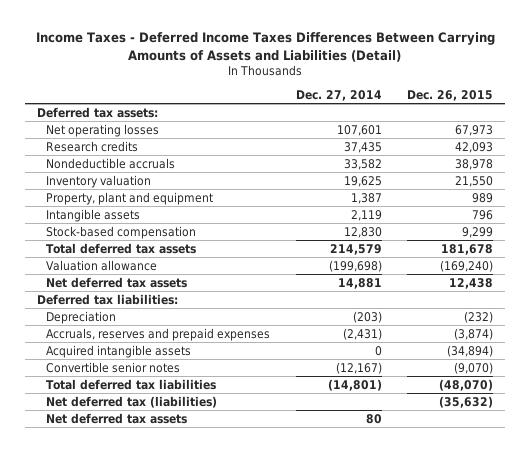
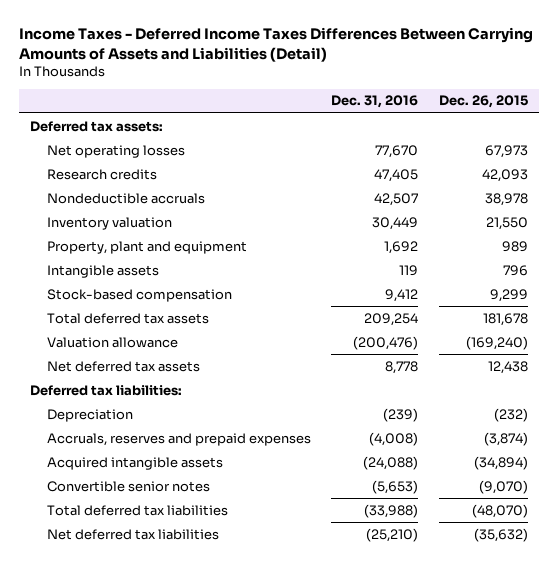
- | Dec. 27, 2014 | Dec. 26, 2015
+ | Dec. 31, 2016 | Dec. 26, 2015
- Net deferred tax (liabilities) | | (35,632)
- Net deferred tax assets | 80 |
+ Net deferred tax liabilities | (25,210) | (35,632)

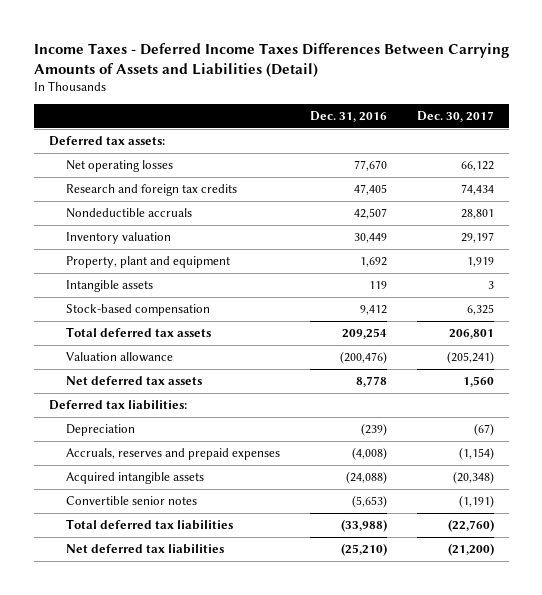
- | Dec. 31, 2016 | Dec. 26, 2015
+ | Dec. 31, 2016 | Dec. 30, 2017
- Research credits | 47,405 | 42,093
+ Research and foreign tax credits | 47,405 | 74,434

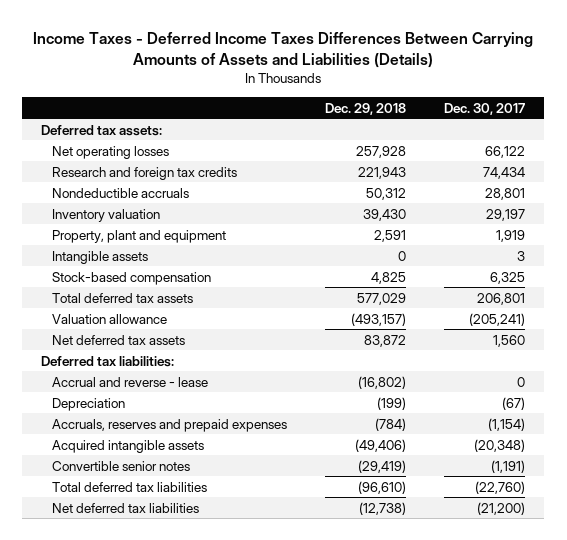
- Income Taxes - Deferred Income Taxes Differences Between Carrying Amounts of Assets and Liabilities (Detail)
+ Income Taxes - Deferred Income Taxes Differences Between Carrying Amounts of Assets and Liabilities (Details)
- | Dec. 31, 2016 | Dec. 30, 2017
+ | Dec. 29, 2018 | Dec. 30, 2017
+ Accrual and reverse - lease | (16,802) | 0

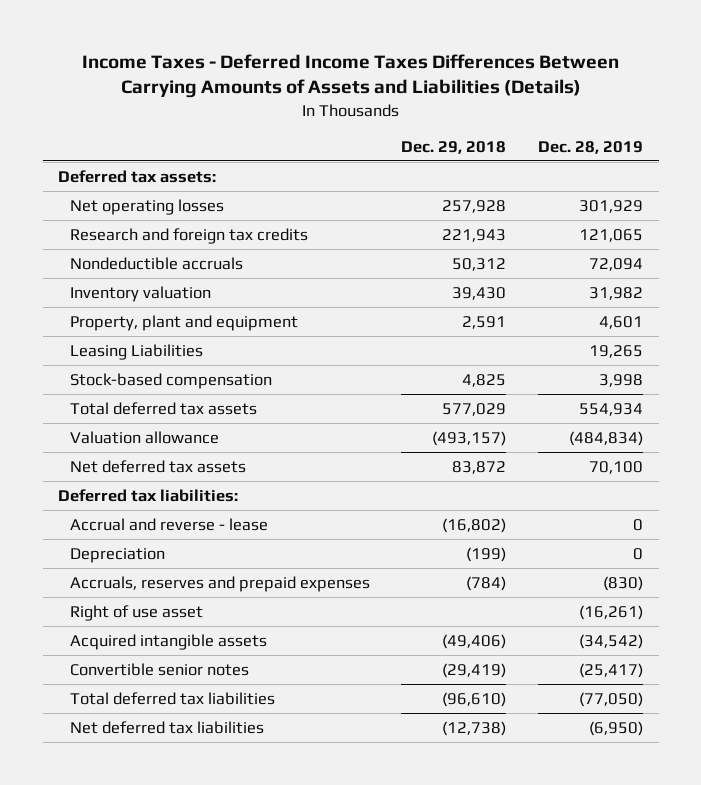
- | Dec. 29, 2018 | Dec. 30, 2017
+ | Dec. 29, 2018 | Dec. 28, 2019
- Intangible assets | 0 | 3
+ Leasing Liabilities | | 19,265
+ Right of use asset | | (16,261)

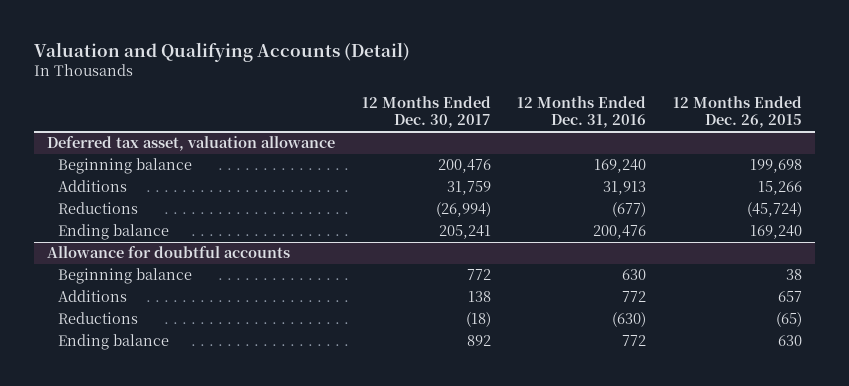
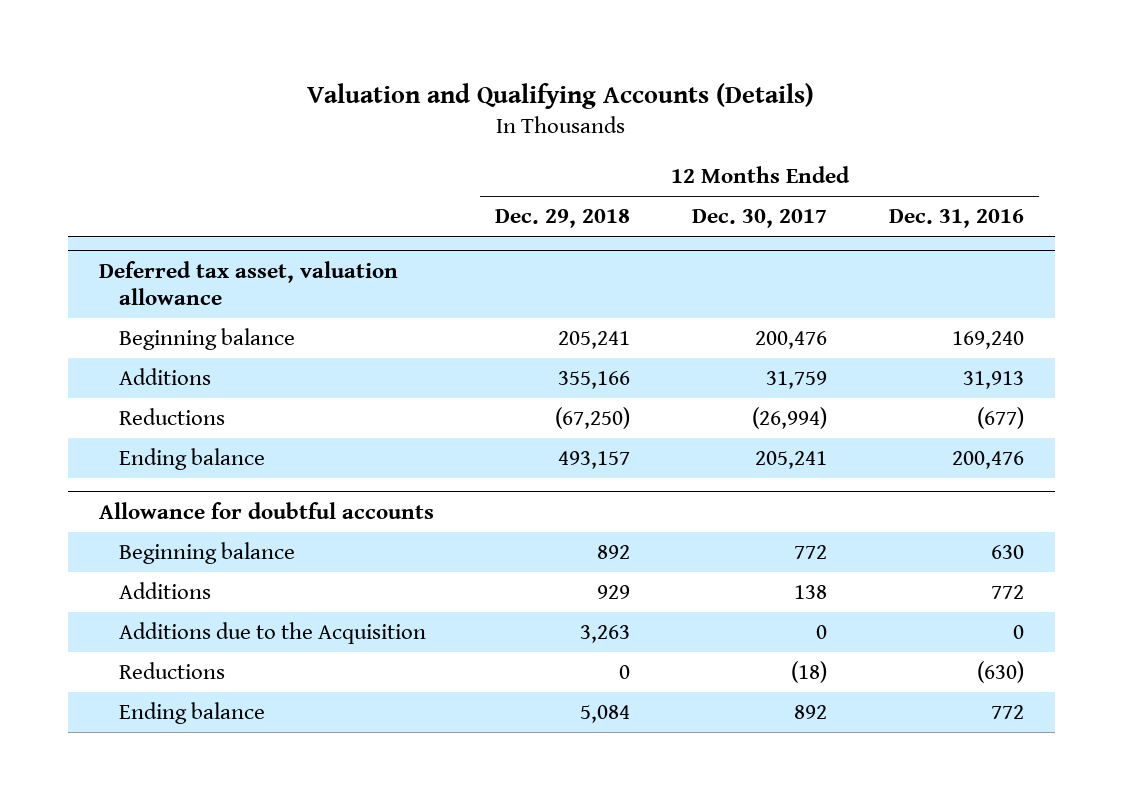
- Valuation and Qualifying Accounts (Detail)
+ Valuation and Qualifying Accounts (Details)
- | 12 Months Ended Dec. 30, 2017 | 12 Months Ended Dec. 31, 2016 | 12 Months Ended Dec. 26, 2015
+ | 12 Months Ended Dec. 29, 2018 | 12 Months Ended Dec. 30, 2017 | 12 Months Ended Dec. 31, 2016
@ Allowance for doubtful accounts
+ Additions due to the Acquisition | 3,263 | 0 | 0

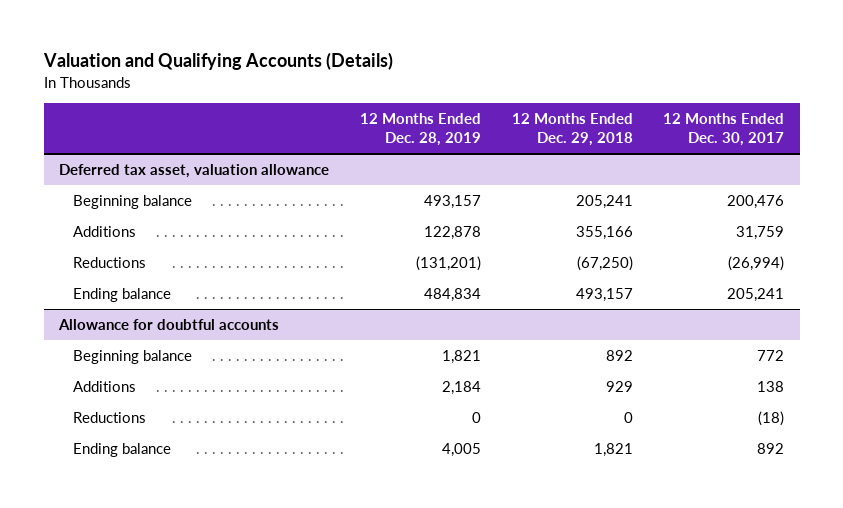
- | 12 Months Ended Dec. 29, 2018 | 12 Months Ended Dec. 30, 2017 | 12 Months Ended Dec. 31, 2016
+ | 12 Months Ended Dec. 28, 2019 | 12 Months Ended Dec. 29, 2018 | 12 Months Ended Dec. 30, 2017
@ Allowance for doubtful accounts
- Additions due to the Acquisition | 3,263 | 0 | 0
- Ending balance | 5,084 | 892 | 772
+ Ending balance | 4,005 | 1,821 | 892

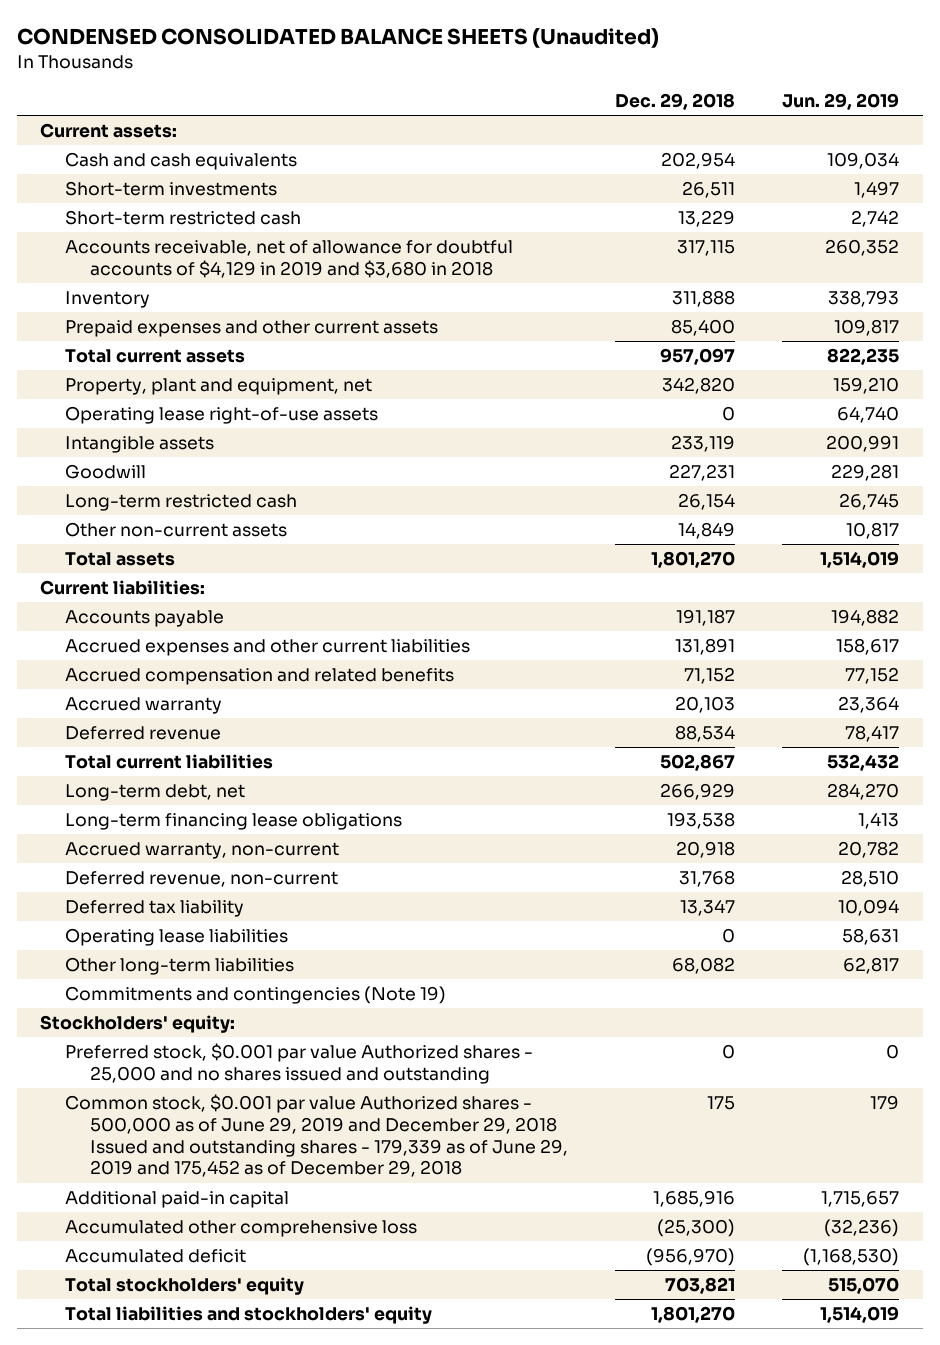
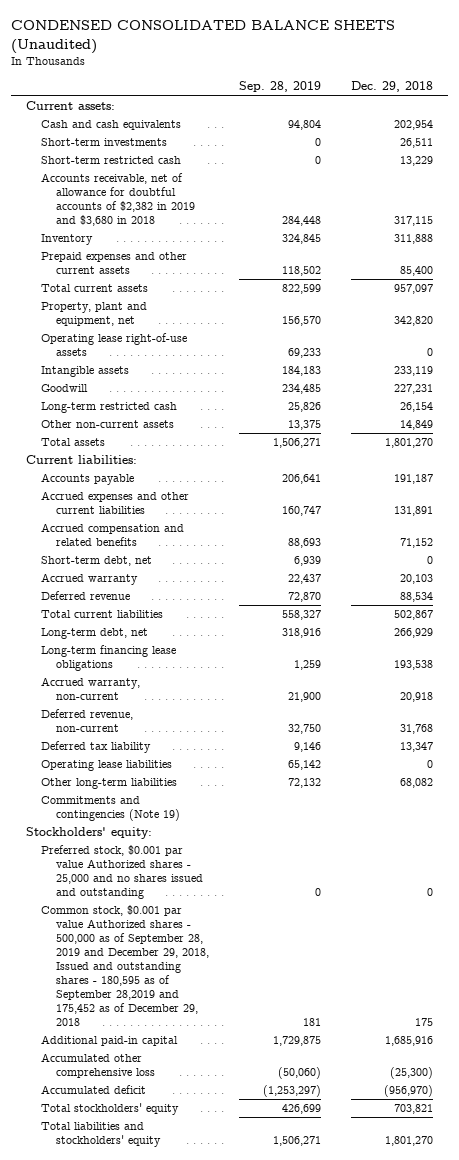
- | Dec. 29, 2018 | Jun. 29, 2019
+ | Sep. 28, 2019 | Dec. 29, 2018
- Accounts receivable, net of allowance for doubtful accounts of $4,129 in 2019 and $3,680 in 2018 | 317,115 | 260,352
+ Accounts receivable, net of allowance for doubtful accounts of $2,382 in 2019 and $3,680 in 2018 | 284,448 | 317,115
+ Short-term debt, net | 6,939 | 0
- Common stock, $0.001 par value Authorized shares - 500,000 as of June 29, 2019 and December 29, 2018 Issued and outstanding shares - 179,339 as of June 29, 2019 and 175,452 as of December 29, 2018 | 175 | 179
+ Common stock, $0.001 par value Authorized shares - 500,000 as of September 28, 2019 and December 29, 2018, Issued and outstanding shares - 180,595 as of September 28,2019 and 175,452 as of December 29, 2018 | 181 | 175

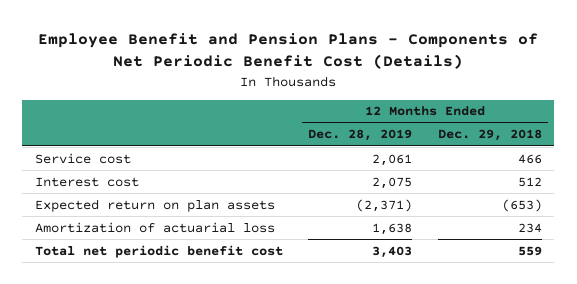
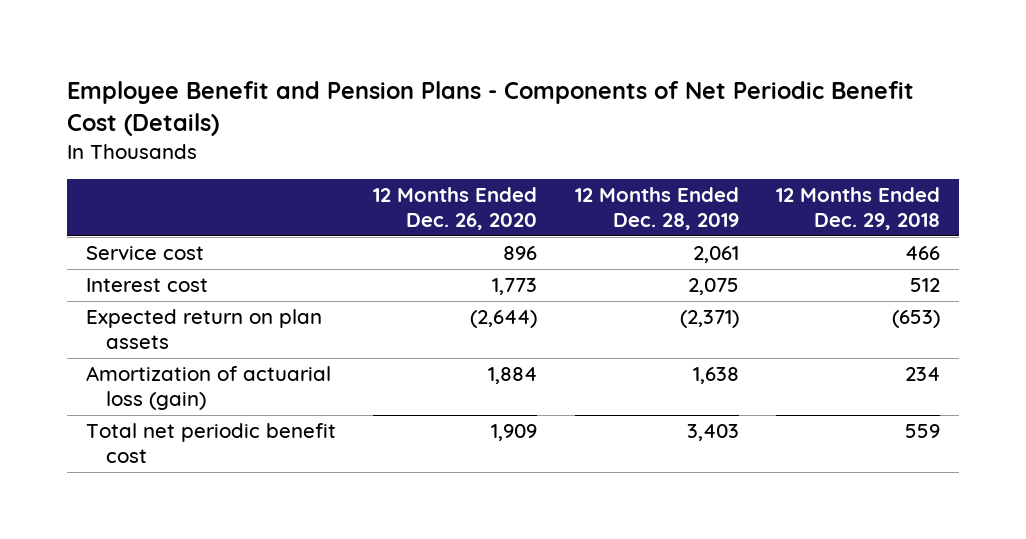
- | 12 Months Ended Dec. 28, 2019 | 12 Months Ended Dec. 29, 2018
+ | 12 Months Ended Dec. 26, 2020 | 12 Months Ended Dec. 28, 2019 | 12 Months Ended Dec. 29, 2018
- Amortization of actuarial loss | 1,638 | 234
+ Amortization of actuarial loss (gain) | 1,884 | 1,638 | 234

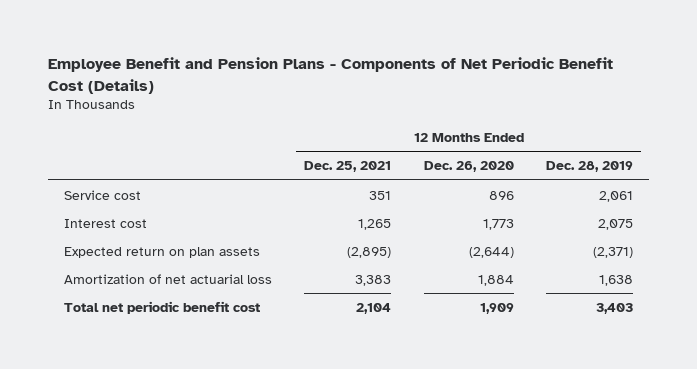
- | 12 Months Ended Dec. 26, 2020 | 12 Months Ended Dec. 28, 2019 | 12 Months Ended Dec. 29, 2018
+ | 12 Months Ended Dec. 25, 2021 | 12 Months Ended Dec. 26, 2020 | 12 Months Ended Dec. 28, 2019
- Amortization of actuarial loss (gain) | 1,884 | 1,638 | 234
+ Amortization of net actuarial loss | 3,383 | 1,884 | 1,638

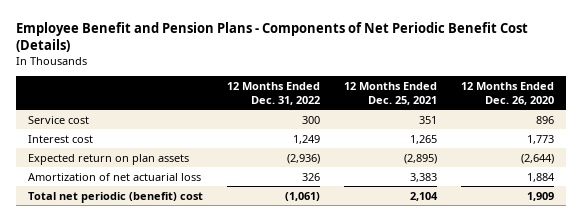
- | 12 Months Ended Dec. 25, 2021 | 12 Months Ended Dec. 26, 2020 | 12 Months Ended Dec. 28, 2019
+ | 12 Months Ended Dec. 31, 2022 | 12 Months Ended Dec. 25, 2021 | 12 Months Ended Dec. 26, 2020
- Total net periodic benefit cost | 2,104 | 1,909 | 3,403
+ Total net periodic (benefit) cost | (1,061) | 2,104 | 1,909

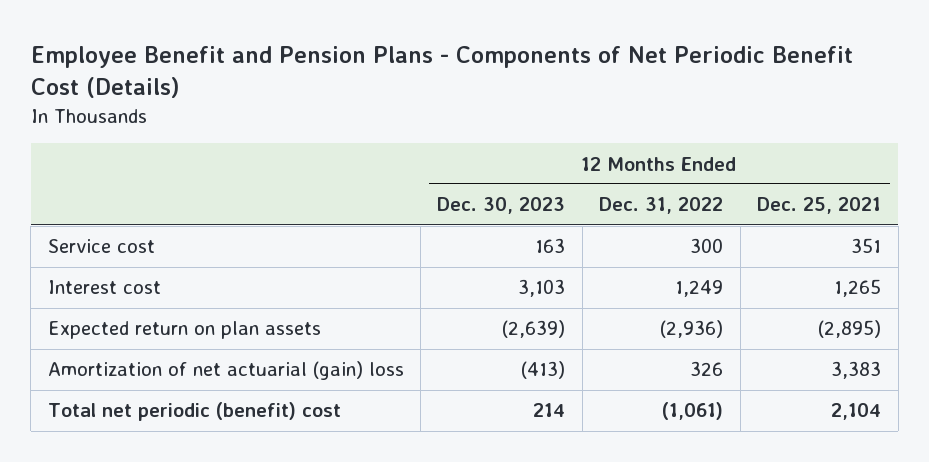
- | 12 Months Ended Dec. 31, 2022 | 12 Months Ended Dec. 25, 2021 | 12 Months Ended Dec. 26, 2020
+ | 12 Months Ended Dec. 30, 2023 | 12 Months Ended Dec. 31, 2022 | 12 Months Ended Dec. 25, 2021
- Amortization of net actuarial loss | 326 | 3,383 | 1,884
+ Amortization of net actuarial (gain) loss | (413) | 326 | 3,383

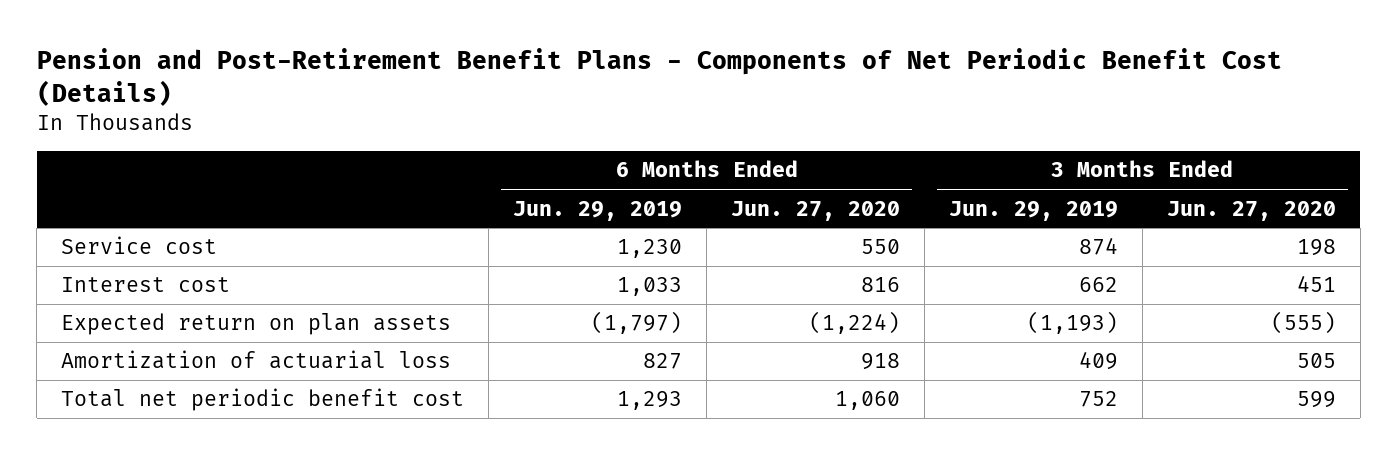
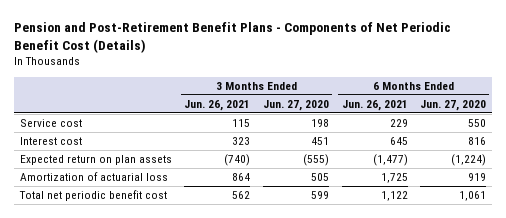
- | 6 Months Ended Jun. 29, 2019 | 6 Months Ended Jun. 27, 2020 | 3 Months Ended Jun. 29, 2019 | 3 Months Ended Jun. 27, 2020
+ | 3 Months Ended Jun. 26, 2021 | 3 Months Ended Jun. 27, 2020 | 6 Months Ended Jun. 26, 2021 | 6 Months Ended Jun. 27, 2020
- Amortization of actuarial loss | 827 | 918 | 409 | 505
- Total net periodic benefit cost | 1,293 | 1,060 | 752 | 599
+ Amortization of actuarial loss | 864 | 505 | 1,725 | 919
+ Total net periodic benefit cost | 562 | 599 | 1,122 | 1,061

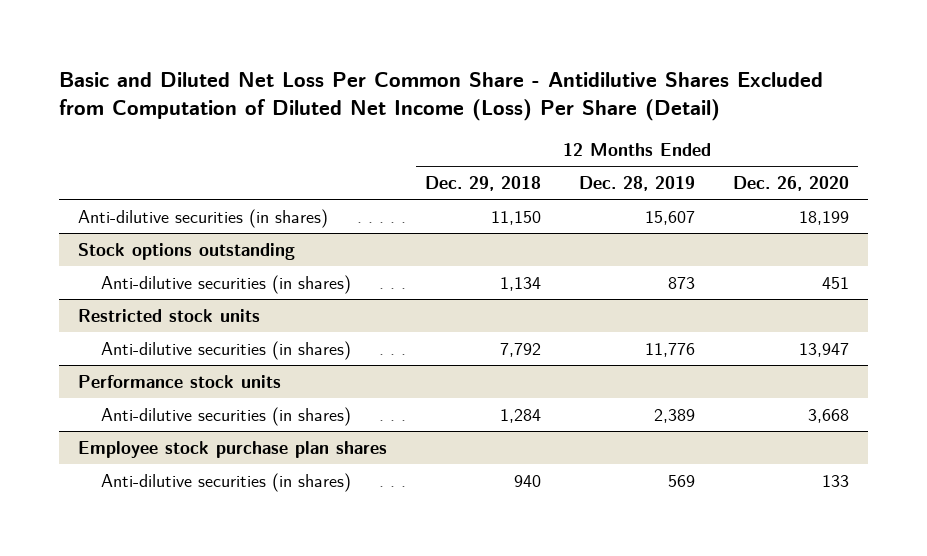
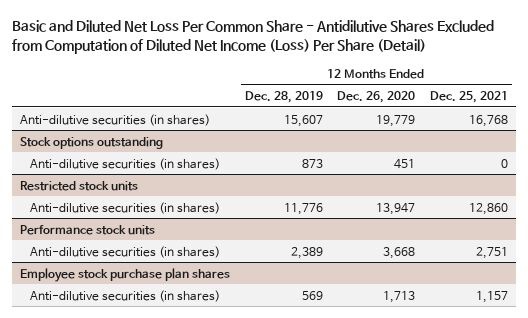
- | 12 Months Ended Dec. 29, 2018 | 12 Months Ended Dec. 28, 2019 | 12 Months Ended Dec. 26, 2020
+ | 12 Months Ended Dec. 28, 2019 | 12 Months Ended Dec. 26, 2020 | 12 Months Ended Dec. 25, 2021
- Anti-dilutive securities (in shares) | 11,150 | 15,607 | 18,199
+ Anti-dilutive securities (in shares) | 15,607 | 19,779 | 16,768
@ Employee stock purchase plan shares
- Anti-dilutive securities (in shares) | 940 | 569 | 133
+ Anti-dilutive securities (in shares) | 569 | 1,713 | 1,157

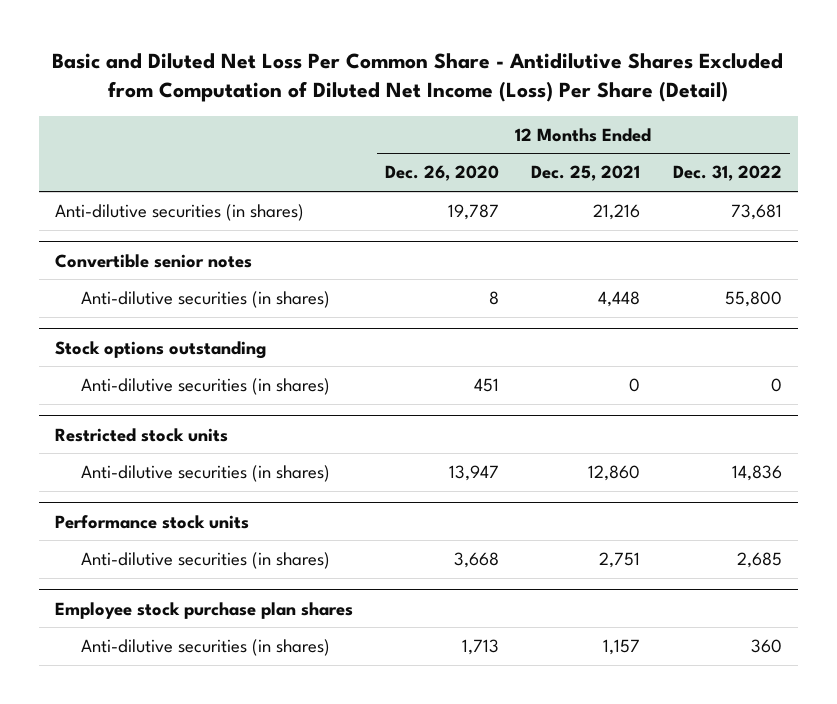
- | 12 Months Ended Dec. 28, 2019 | 12 Months Ended Dec. 26, 2020 | 12 Months Ended Dec. 25, 2021
+ | 12 Months Ended Dec. 26, 2020 | 12 Months Ended Dec. 25, 2021 | 12 Months Ended Dec. 31, 2022
- Anti-dilutive securities (in shares) | 15,607 | 19,779 | 16,768
+ Anti-dilutive securities (in shares) | 19,787 | 21,216 | 73,681
+ Convertible senior notes
+ Anti-dilutive securities (in shares) | 8 | 4,448 | 55,800

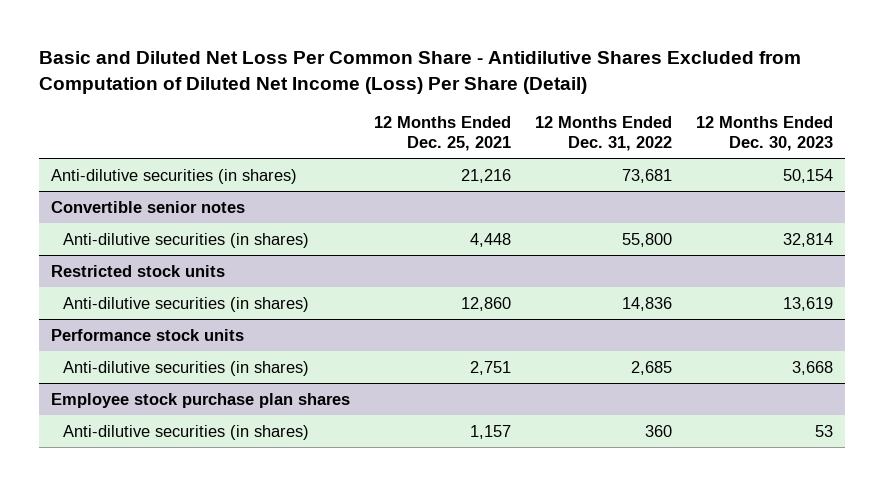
- | 12 Months Ended Dec. 26, 2020 | 12 Months Ended Dec. 25, 2021 | 12 Months Ended Dec. 31, 2022
+ | 12 Months Ended Dec. 25, 2021 | 12 Months Ended Dec. 31, 2022 | 12 Months Ended Dec. 30, 2023
- Stock options outstanding
- Anti-dilutive securities (in shares) | 451 | 0 | 0

